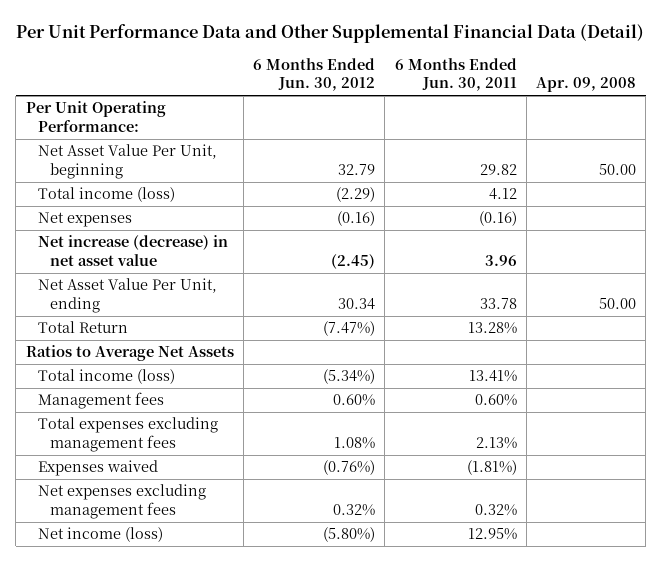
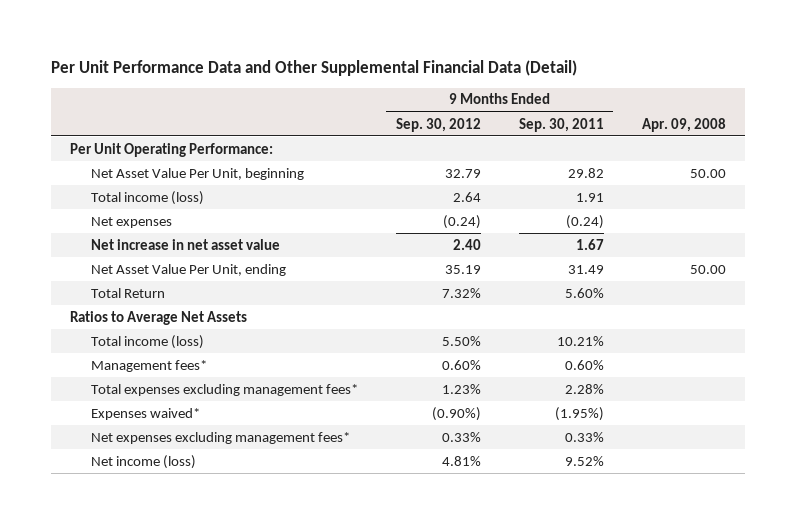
- | 6 Months Ended Jun. 30, 2012 | 6 Months Ended Jun. 30, 2011 | Apr. 09, 2008
+ | 9 Months Ended Sep. 30, 2012 | 9 Months Ended Sep. 30, 2011 | Apr. 09, 2008
- Net increase (decrease) in net asset value | (2.45) | 3.96 |
+ Net increase in net asset value | 2.40 | 1.67 |
- Management fees | 0.60% | 0.60% |
- Total expenses excluding management fees | 1.08% | 2.13% |
- Expenses waived | (0.76%) | (1.81%) |
- Net expenses excluding management fees | 0.32% | 0.32% |
+ Management fees* | 0.60% | 0.60% |
+ Total expenses excluding management fees* | 1.23% | 2.28% |
+ Expenses waived* | (0.90%) | (1.95%) |
+ Net expenses excluding management fees* | 0.33% | 0.33% |

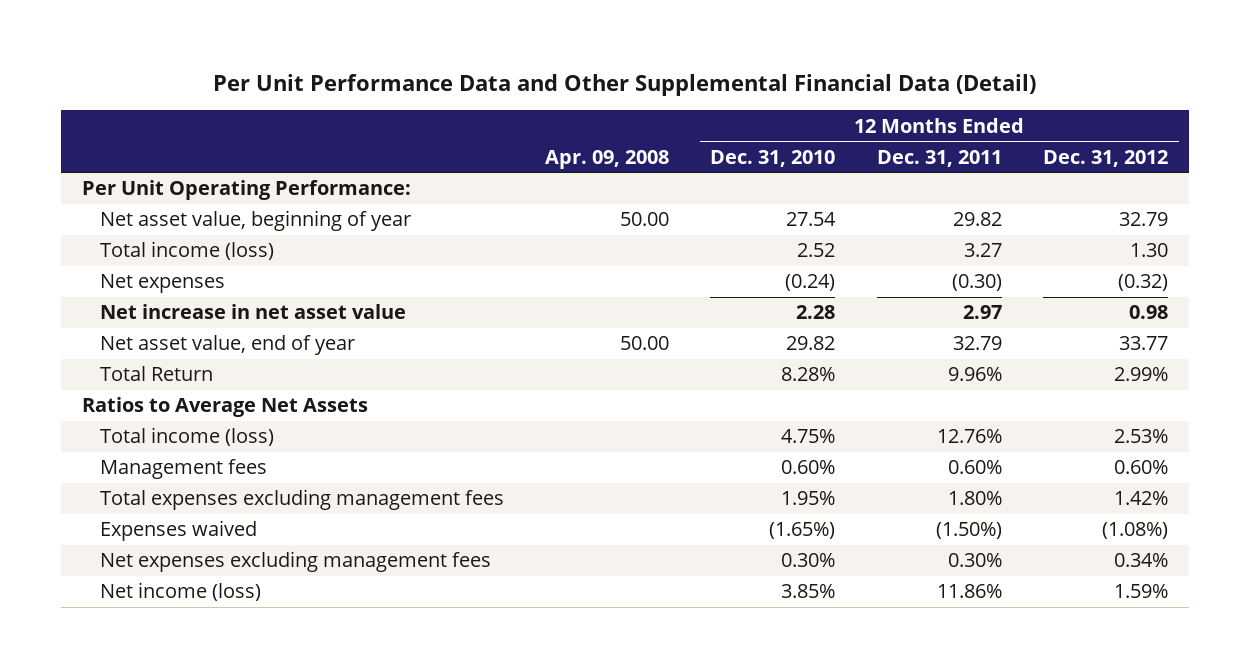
- | 9 Months Ended Sep. 30, 2012 | 9 Months Ended Sep. 30, 2011 | Apr. 09, 2008
+ | Apr. 09, 2008 | 12 Months Ended Dec. 31, 2010 | 12 Months Ended Dec. 31, 2011 | 12 Months Ended Dec. 31, 2012
- Net Asset Value Per Unit, beginning | 32.79 | 29.82 | 50.00
+ Net asset value, beginning of year | 50.00 | 27.54 | 29.82 | 32.79
- Net Asset Value Per Unit, ending | 35.19 | 31.49 | 50.00
+ Net asset value, end of year | 50.00 | 29.82 | 32.79 | 33.77
- Management fees* | 0.60% | 0.60% |
- Total expenses excluding management fees* | 1.23% | 2.28% |
- Expenses waived* | (0.90%) | (1.95%) |
- Net expenses excluding management fees* | 0.33% | 0.33% |
+ Management fees | | 0.60% | 0.60% | 0.60%
+ Total expenses excluding management fees | | 1.95% | 1.80% | 1.42%
+ Expenses waived | | (1.65%) | (1.50%) | (1.08%)
+ Net expenses excluding management fees | | 0.30% | 0.30% | 0.34%

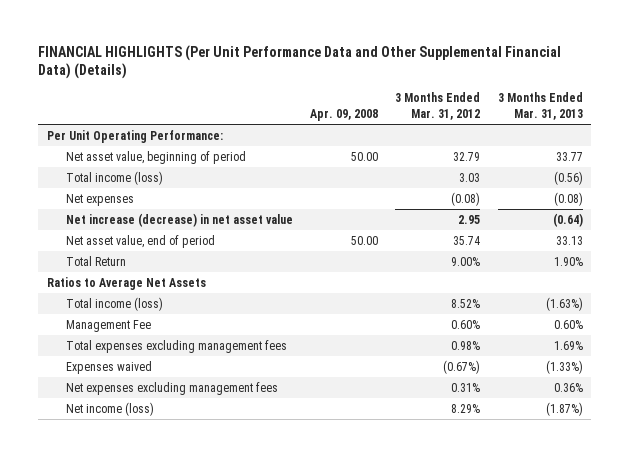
- Per Unit Performance Data and Other Supplemental Financial Data (Detail)
+ FINANCIAL HIGHLIGHTS (Per Unit Performance Data and Other Supplemental Financial Data) (Details)
- | Apr. 09, 2008 | 12 Months Ended Dec. 31, 2010 | 12 Months Ended Dec. 31, 2011 | 12 Months Ended Dec. 31, 2012
+ | Apr. 09, 2008 | 3 Months Ended Mar. 31, 2012 | 3 Months Ended Mar. 31, 2013
- Net asset value, beginning of year | 50.00 | 27.54 | 29.82 | 32.79
+ Net asset value, beginning of period | 50.00 | 32.79 | 33.77
- Net increase in net asset value | | 2.28 | 2.97 | 0.98
- Net asset value, end of year | 50.00 | 29.82 | 32.79 | 33.77
+ Net increase (decrease) in net asset value | | 2.95 | (0.64)
+ Net asset value, end of period | 50.00 | 35.74 | 33.13
- Management fees | | 0.60% | 0.60% | 0.60%
+ Management Fee | | 0.60% | 0.60%

